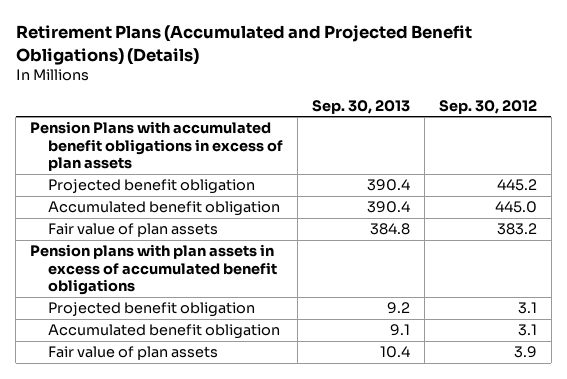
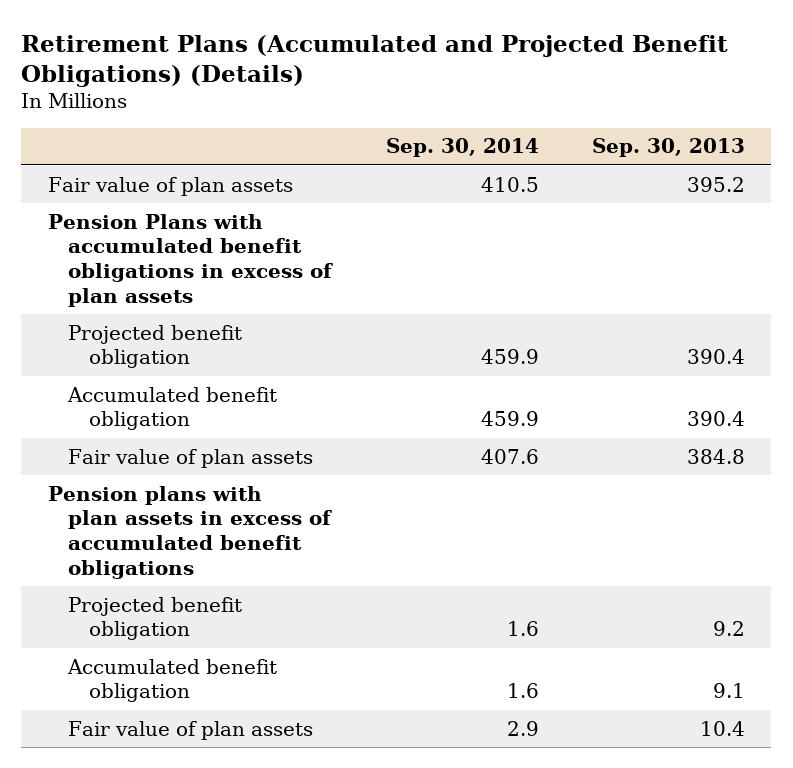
- | Sep. 30, 2013 | Sep. 30, 2012
+ | Sep. 30, 2014 | Sep. 30, 2013
+ Fair value of plan assets | 410.5 | 395.2

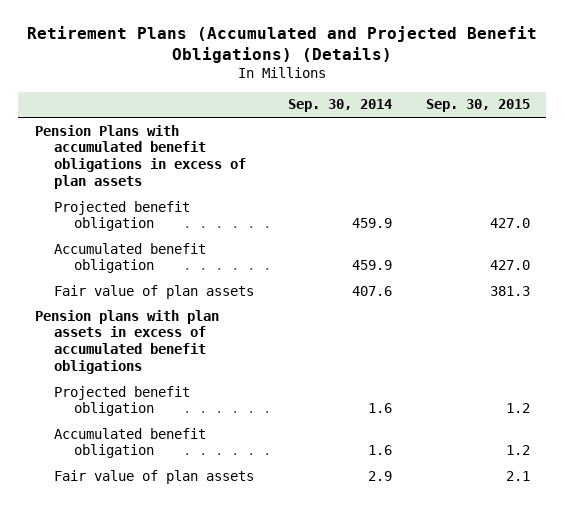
- | Sep. 30, 2014 | Sep. 30, 2013
+ | Sep. 30, 2014 | Sep. 30, 2015
- Fair value of plan assets | 410.5 | 395.2

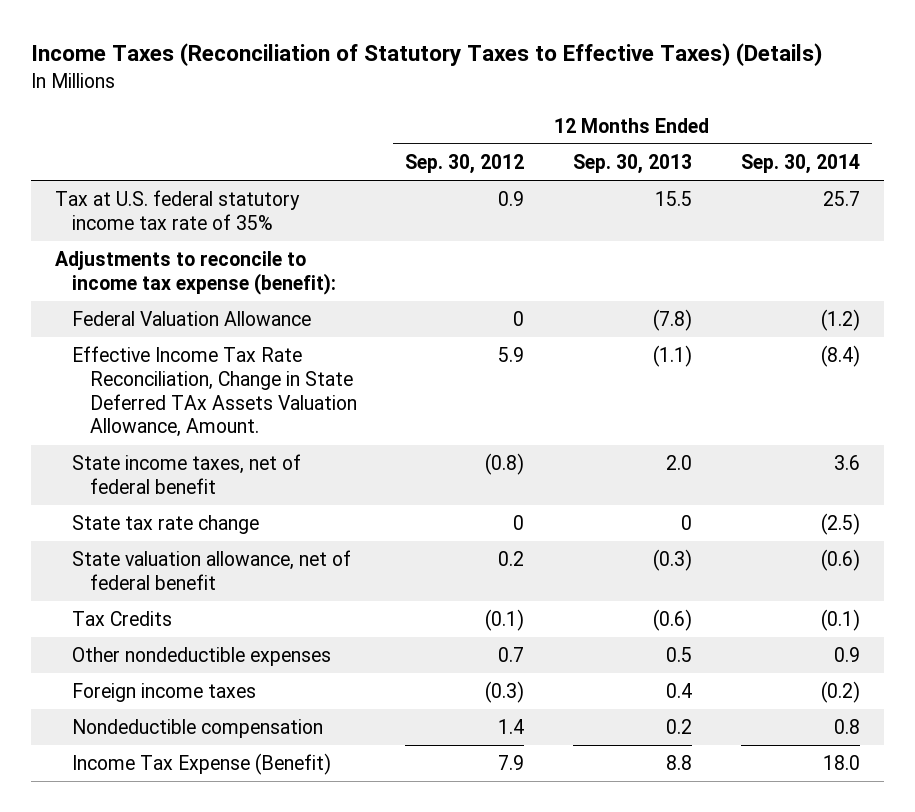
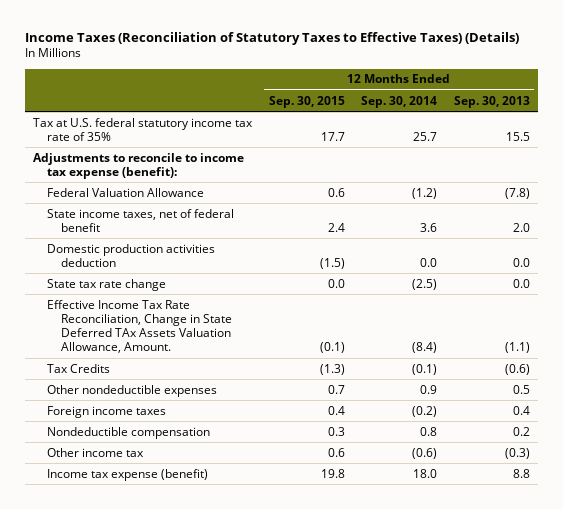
- | 12 Months Ended Sep. 30, 2012 | 12 Months Ended Sep. 30, 2013 | 12 Months Ended Sep. 30, 2014
+ | 12 Months Ended Sep. 30, 2015 | 12 Months Ended Sep. 30, 2014 | 12 Months Ended Sep. 30, 2013
- State tax rate change | 0 | 0 | (2.5)
- State valuation allowance, net of federal benefit | 0.2 | (0.3) | (0.6)
+ Domestic production activities deduction | (1.5) | 0.0 | 0.0
+ State tax rate change | 0.0 | (2.5) | 0.0
moved down: Effective Income Tax Rate Reconciliation, Change in State Deferred TAx Assets Valuation Allowance, Amount. | (0.1) | (8.4) | (1.1)
- Income Tax Expense (Benefit) | 7.9 | 8.8 | 18.0
+ Other income tax | 0.6 | (0.6) | (0.3)
+ Income tax expense (benefit) | 19.8 | 18.0 | 8.8

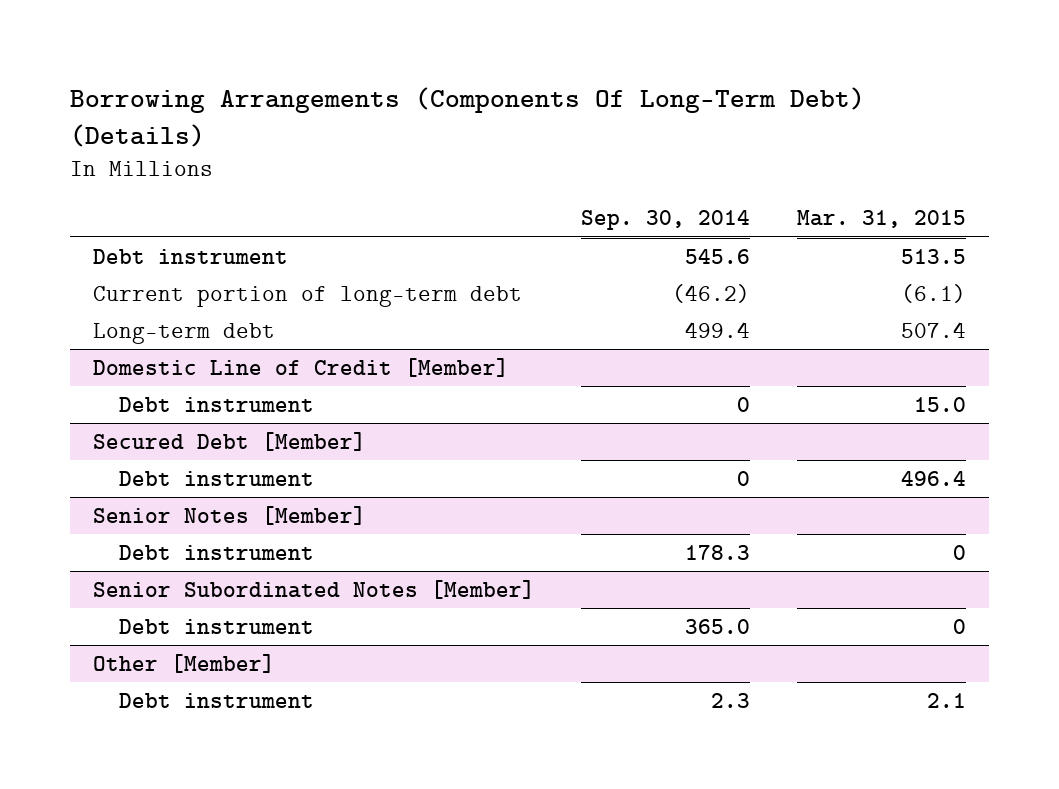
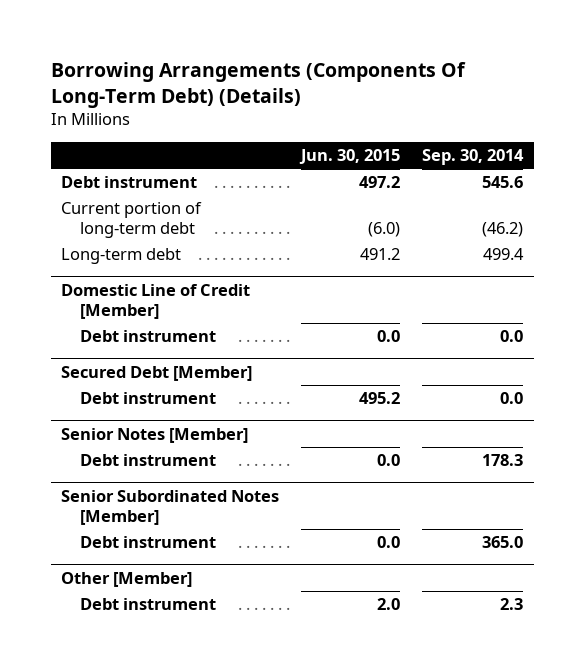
- | Sep. 30, 2014 | Mar. 31, 2015
+ | Jun. 30, 2015 | Sep. 30, 2014
@ Domestic Line of Credit [Member]
- Debt instrument | 0 | 15.0
+ Debt instrument | 0.0 | 0.0
@ Secured Debt [Member]
- Debt instrument | 0 | 496.4
+ Debt instrument | 495.2 | 0.0

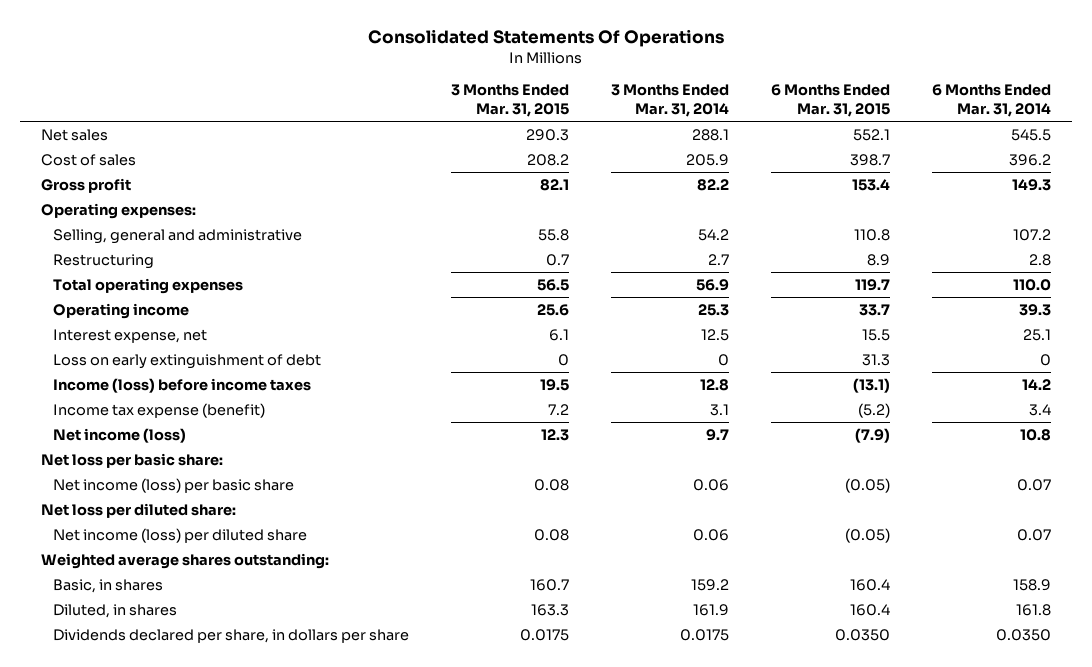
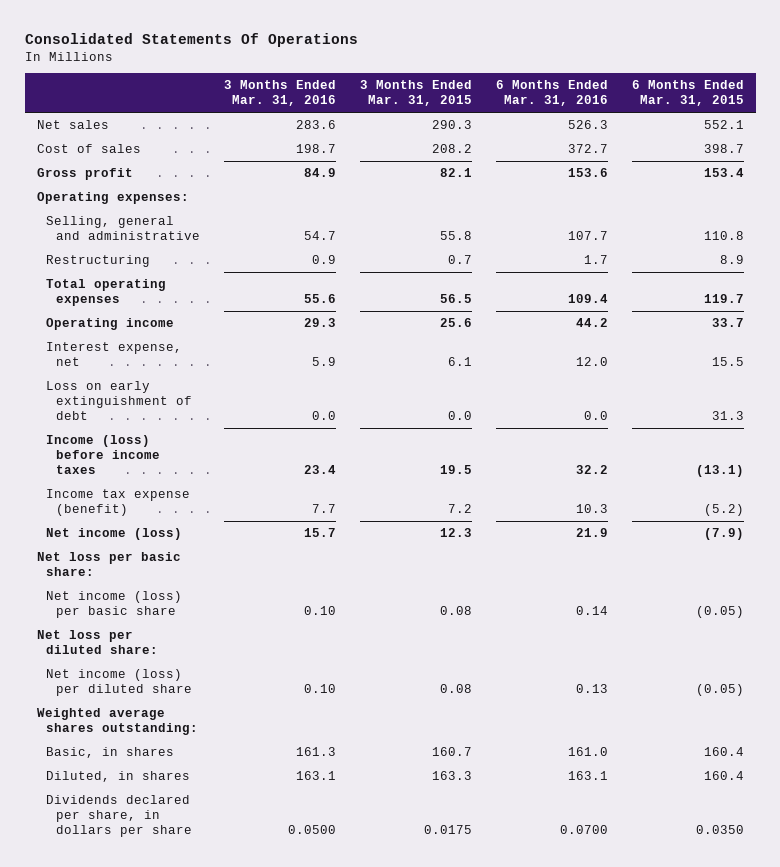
- | 3 Months Ended Mar. 31, 2015 | 3 Months Ended Mar. 31, 2014 | 6 Months Ended Mar. 31, 2015 | 6 Months Ended Mar. 31, 2014
+ | 3 Months Ended Mar. 31, 2016 | 3 Months Ended Mar. 31, 2015 | 6 Months Ended Mar. 31, 2016 | 6 Months Ended Mar. 31, 2015
- Loss on early extinguishment of debt | 0 | 0 | 31.3 | 0
+ Loss on early extinguishment of debt | 0.0 | 0.0 | 0.0 | 31.3

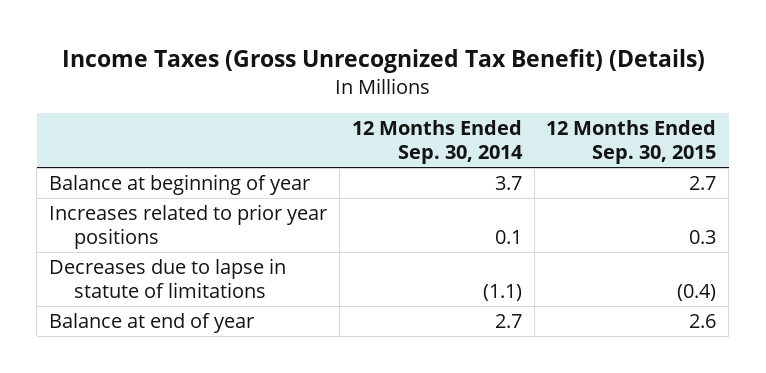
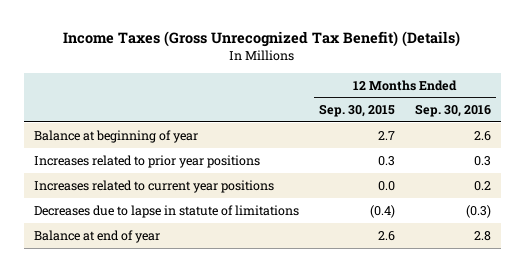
- | 12 Months Ended Sep. 30, 2014 | 12 Months Ended Sep. 30, 2015
+ | 12 Months Ended Sep. 30, 2015 | 12 Months Ended Sep. 30, 2016
+ Increases related to current year positions | 0.0 | 0.2

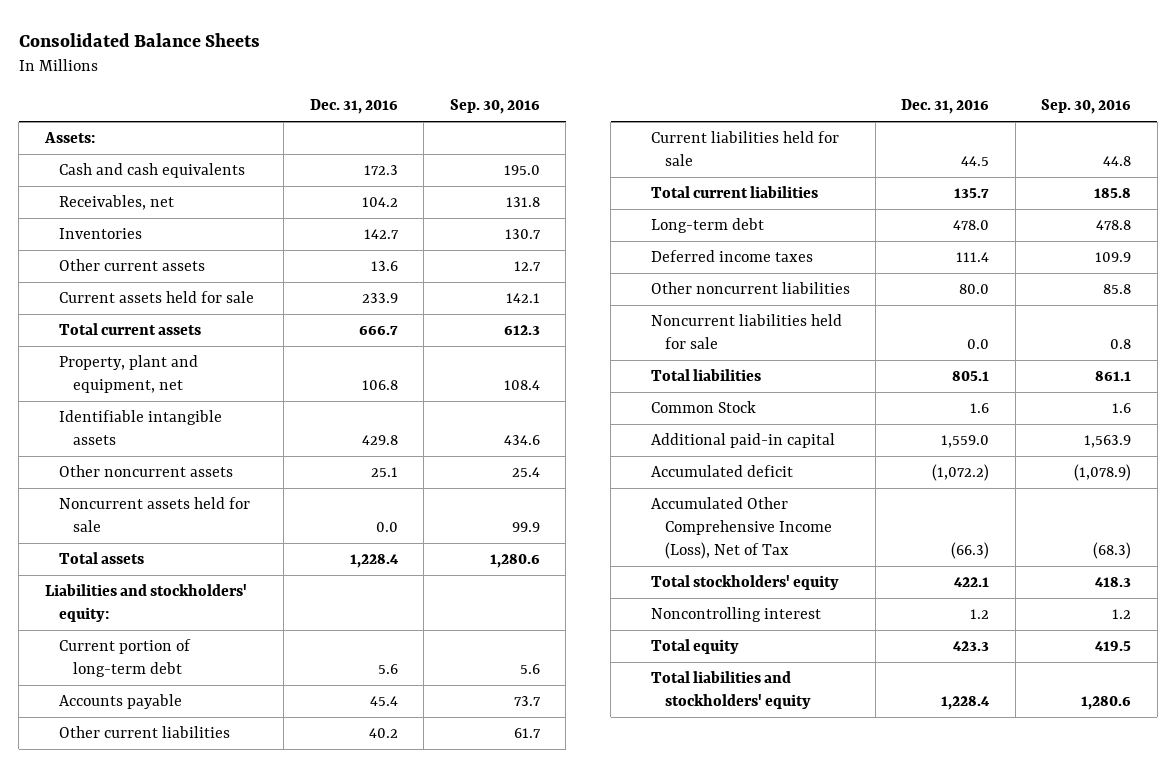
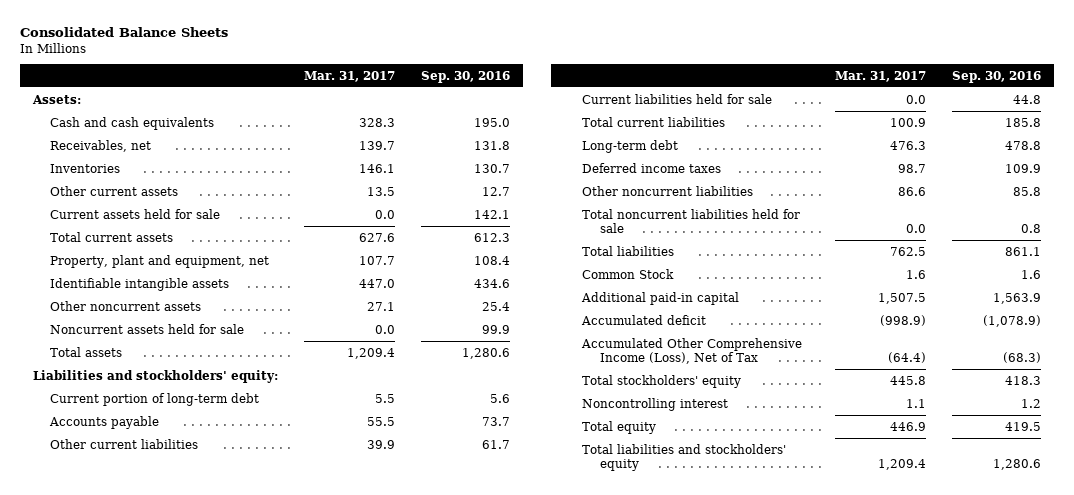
- | Dec. 31, 2016 | Sep. 30, 2016
+ | Mar. 31, 2017 | Sep. 30, 2016
- Noncurrent liabilities held for sale | 0.0 | 0.8
+ Total noncurrent liabilities held for sale | 0.0 | 0.8

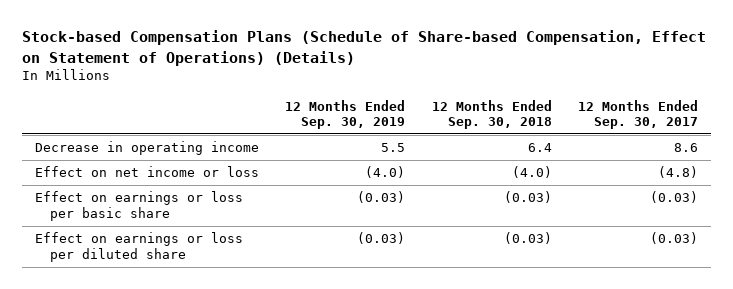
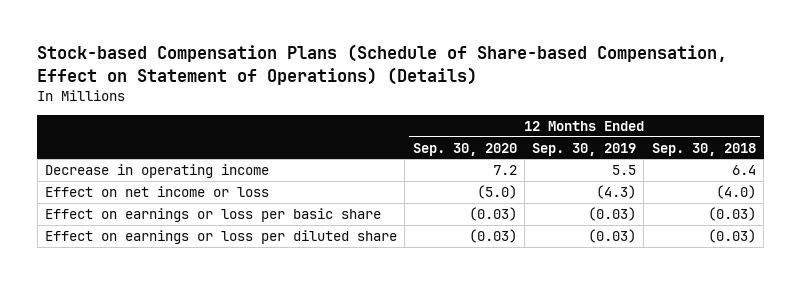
- | 12 Months Ended Sep. 30, 2019 | 12 Months Ended Sep. 30, 2018 | 12 Months Ended Sep. 30, 2017
+ | 12 Months Ended Sep. 30, 2020 | 12 Months Ended Sep. 30, 2019 | 12 Months Ended Sep. 30, 2018
- Effect on net income or loss | (4.0) | (4.0) | (4.8)
+ Effect on net income or loss | (5.0) | (4.3) | (4.0)

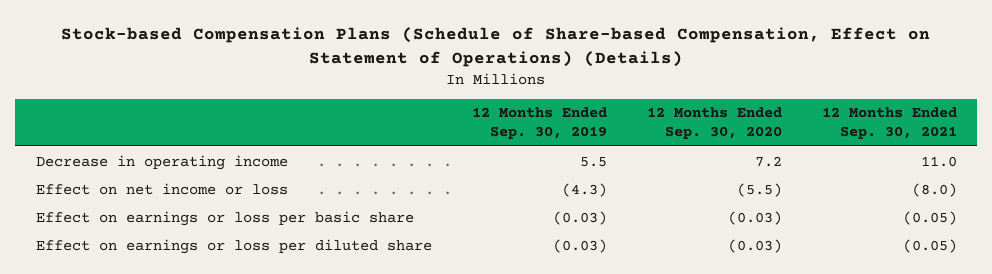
- | 12 Months Ended Sep. 30, 2020 | 12 Months Ended Sep. 30, 2019 | 12 Months Ended Sep. 30, 2018
+ | 12 Months Ended Sep. 30, 2019 | 12 Months Ended Sep. 30, 2020 | 12 Months Ended Sep. 30, 2021
- Effect on net income or loss | (5.0) | (4.3) | (4.0)
+ Effect on net income or loss | (4.3) | (5.5) | (8.0)

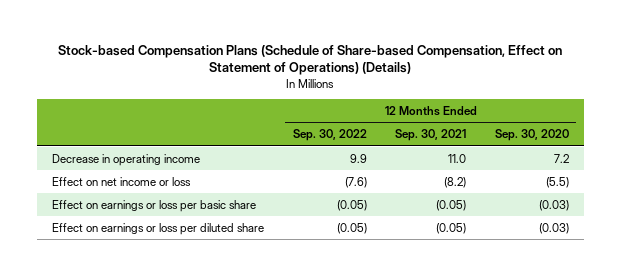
- | 12 Months Ended Sep. 30, 2019 | 12 Months Ended Sep. 30, 2020 | 12 Months Ended Sep. 30, 2021
+ | 12 Months Ended Sep. 30, 2022 | 12 Months Ended Sep. 30, 2021 | 12 Months Ended Sep. 30, 2020
- Effect on net income or loss | (4.3) | (5.5) | (8.0)
+ Effect on net income or loss | (7.6) | (8.2) | (5.5)

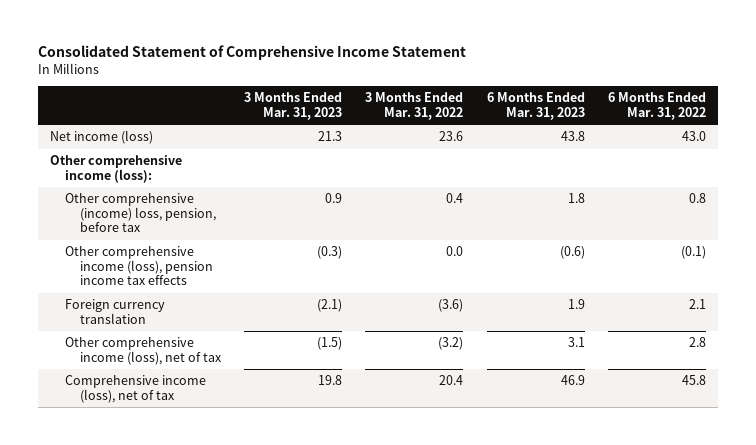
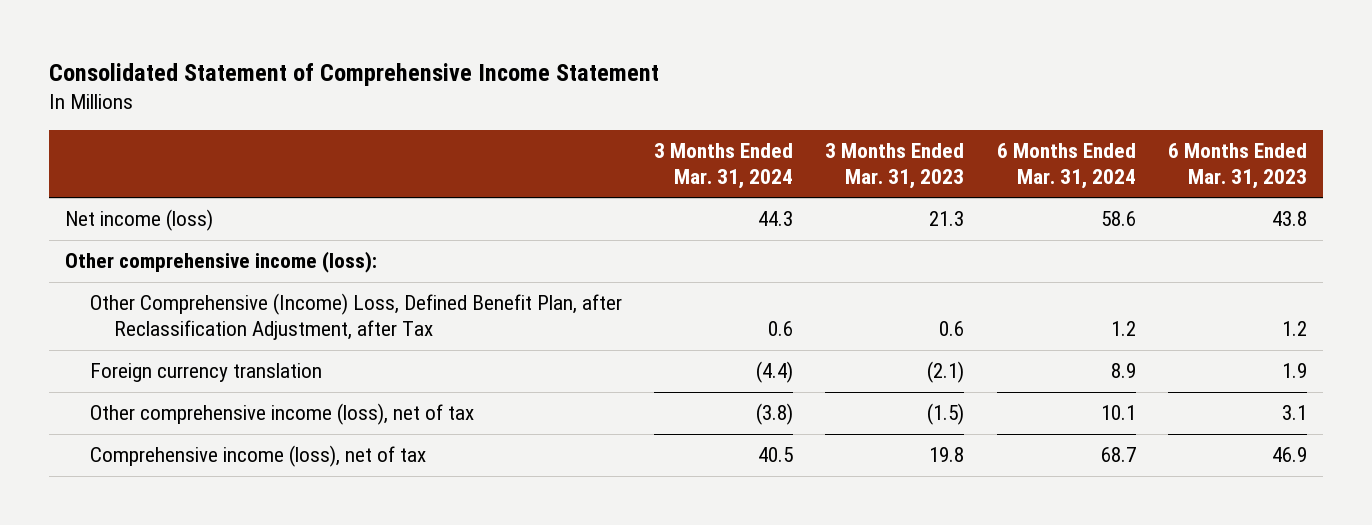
- | 3 Months Ended Mar. 31, 2023 | 3 Months Ended Mar. 31, 2022 | 6 Months Ended Mar. 31, 2023 | 6 Months Ended Mar. 31, 2022
+ | 3 Months Ended Mar. 31, 2024 | 3 Months Ended Mar. 31, 2023 | 6 Months Ended Mar. 31, 2024 | 6 Months Ended Mar. 31, 2023
- Other comprehensive (income) loss, pension, before tax | 0.9 | 0.4 | 1.8 | 0.8
- Other comprehensive income (loss), pension income tax effects | (0.3) | 0.0 | (0.6) | (0.1)
+ Other Comprehensive (Income) Loss, Defined Benefit Plan, after Reclassification Adjustment, after Tax | 0.6 | 0.6 | 1.2 | 1.2

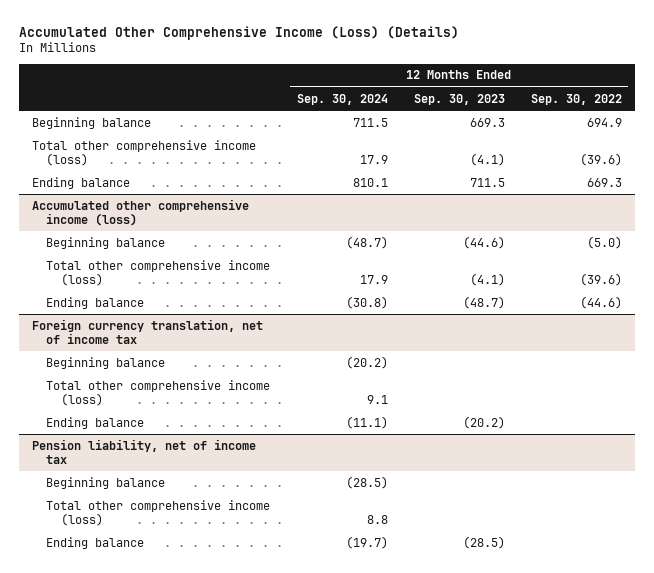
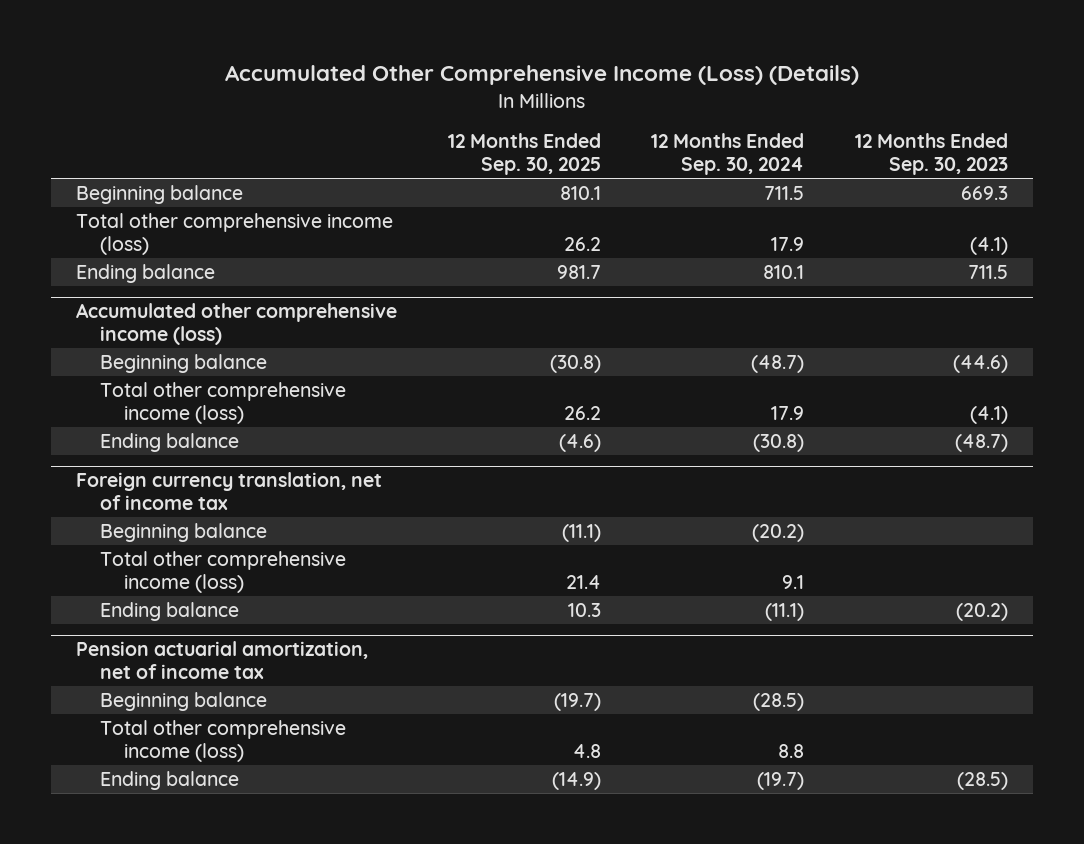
- | 12 Months Ended Sep. 30, 2024 | 12 Months Ended Sep. 30, 2023 | 12 Months Ended Sep. 30, 2022
+ | 12 Months Ended Sep. 30, 2025 | 12 Months Ended Sep. 30, 2024 | 12 Months Ended Sep. 30, 2023
- Pension liability, net of income tax
+ Pension actuarial amortization, net of income tax

